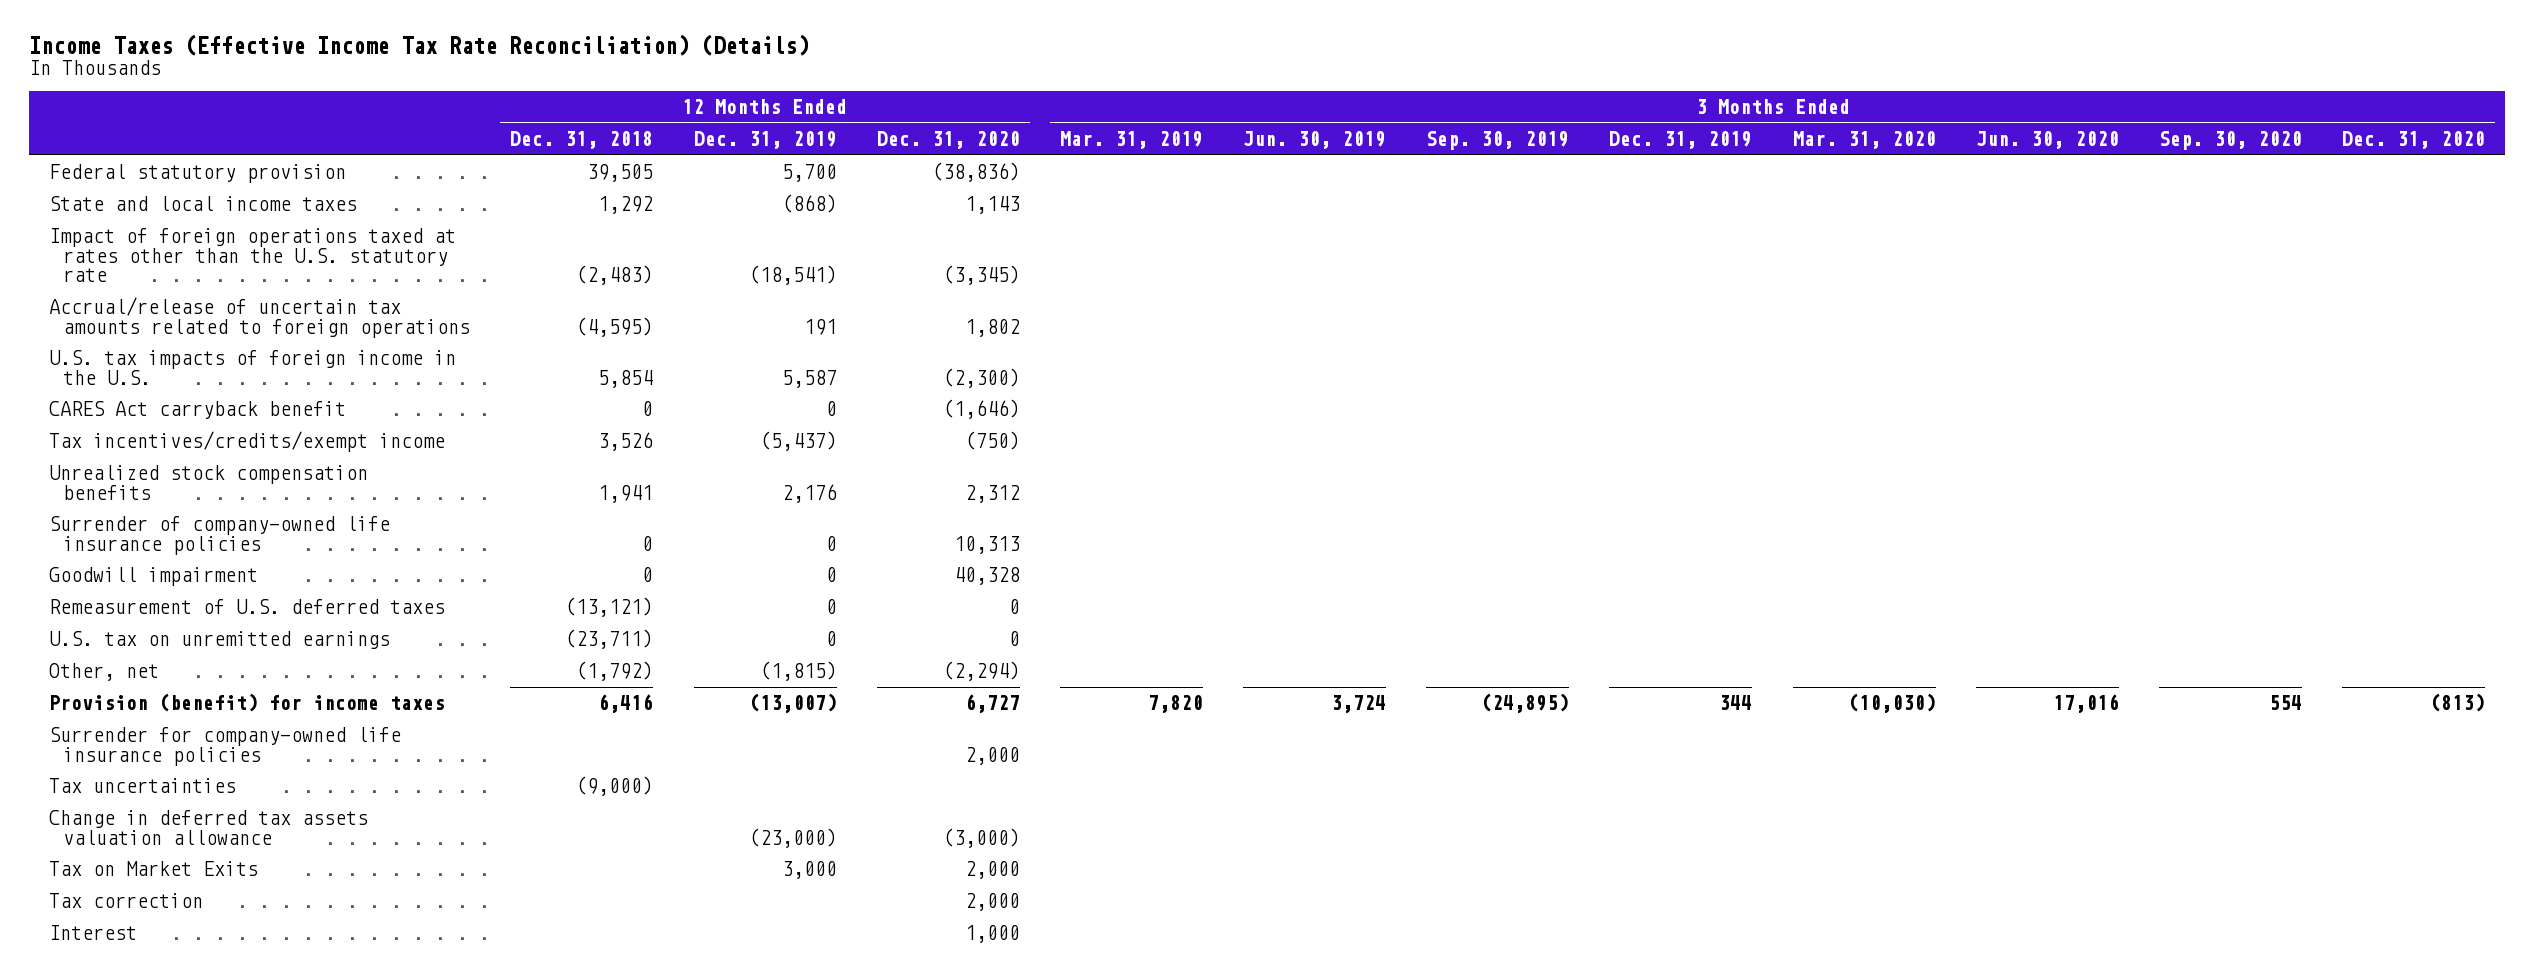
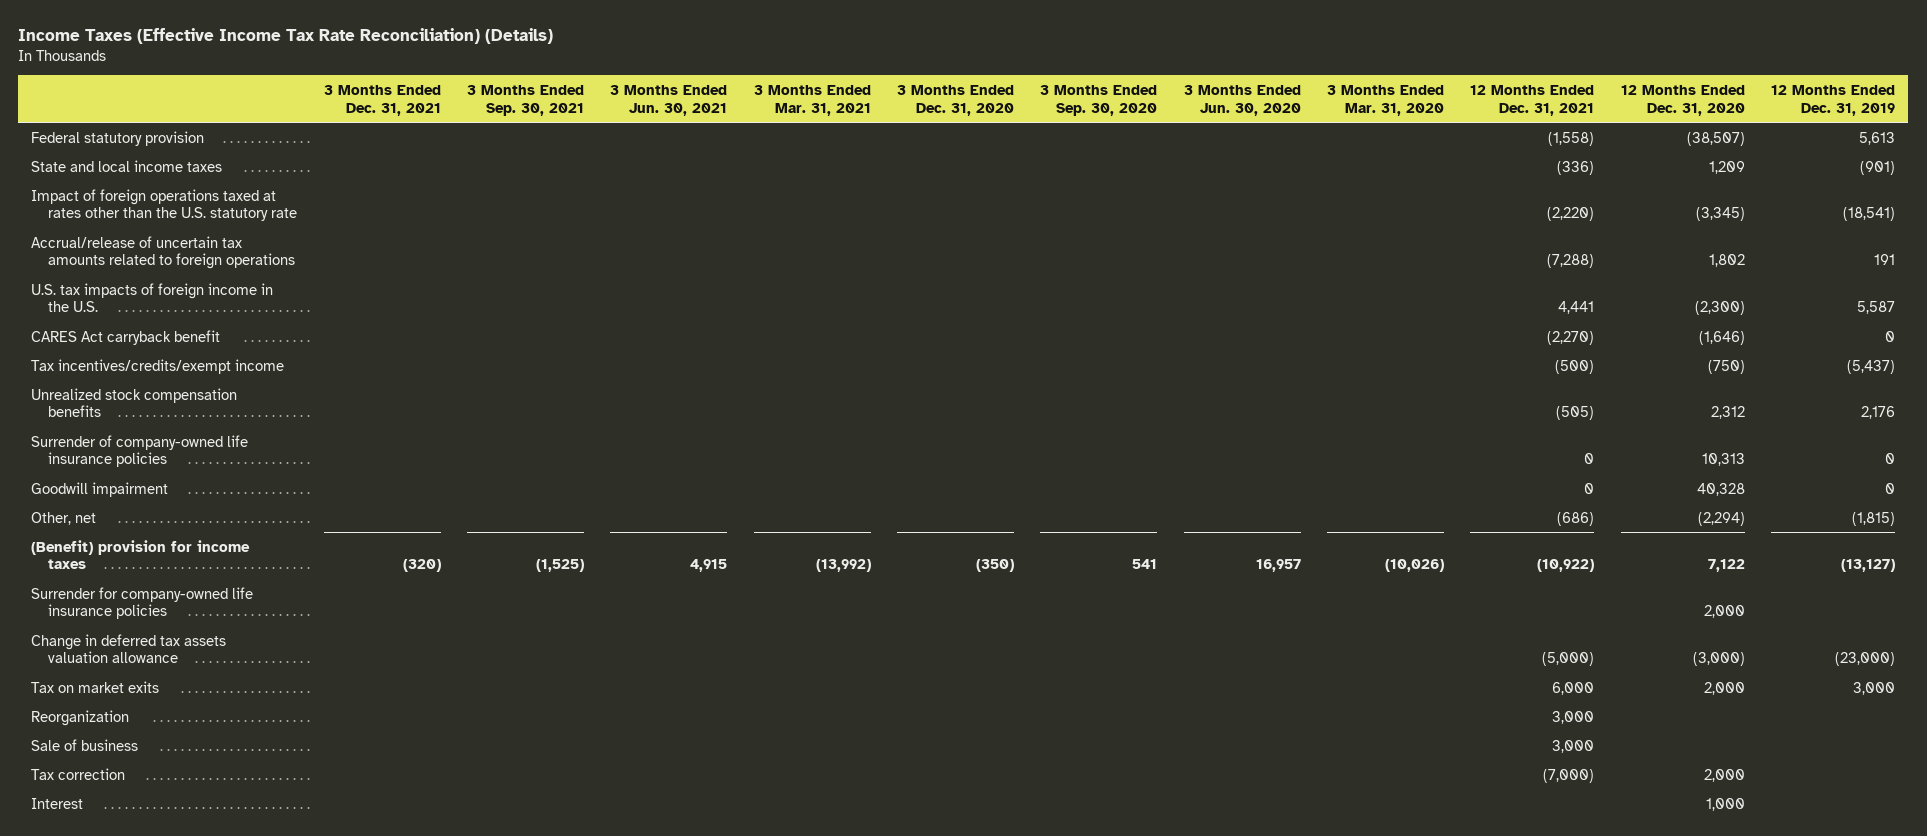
- | 12 Months Ended Dec. 31, 2018 | 12 Months Ended Dec. 31, 2019 | 12 Months Ended Dec. 31, 2020 | 3 Months Ended Mar. 31, 2019 | 3 Months Ended Jun. 30, 2019 | 3 Months Ended Sep. 30, 2019 | 3 Months Ended Dec. 31, 2019 | 3 Months Ended Mar. 31, 2020 | 3 Months Ended Jun. 30, 2020 | 3 Months Ended Sep. 30, 2020 | 3 Months Ended Dec. 31, 2020
+ | 3 Months Ended Dec. 31, 2021 | 3 Months Ended Sep. 30, 2021 | 3 Months Ended Jun. 30, 2021 | 3 Months Ended Mar. 31, 2021 | 3 Months Ended Dec. 31, 2020 | 3 Months Ended Sep. 30, 2020 | 3 Months Ended Jun. 30, 2020 | 3 Months Ended Mar. 31, 2020 | 12 Months Ended Dec. 31, 2021 | 12 Months Ended Dec. 31, 2020 | 12 Months Ended Dec. 31, 2019
- Federal statutory provision | 39,505 | 5,700 | (38,836) | | | | | | | |
- State and local income taxes | 1,292 | (868) | 1,143 | | | | | | | |
+ Federal statutory provision | | | | | | | | | (1,558) | (38,507) | 5,613
+ State and local income taxes | | | | | | | | | (336) | 1,209 | (901)
- Remeasurement of U.S. deferred taxes | (13,121) | 0 | 0 | | | | | | | |
- U.S. tax on unremitted earnings | (23,711) | 0 | 0 | | | | | | | |
- Provision (benefit) for income taxes | 6,416 | (13,007) | 6,727 | 7,820 | 3,724 | (24,895) | 344 | (10,030) | 17,016 | 554 | (813)
+ (Benefit) provision for income taxes | (320) | (1,525) | 4,915 | (13,992) | (350) | 541 | 16,957 | (10,026) | (10,922) | 7,122 | (13,127)
- Tax uncertainties | (9,000) | | | | | | | | | |
- Tax on Market Exits | | 3,000 | 2,000 | | | | | | | |
+ Tax on market exits | | | | | | | | | 6,000 | 2,000 | 3,000
+ Reorganization | | | | | | | | | 3,000 | |
+ Sale of business | | | | | | | | | 3,000 | |

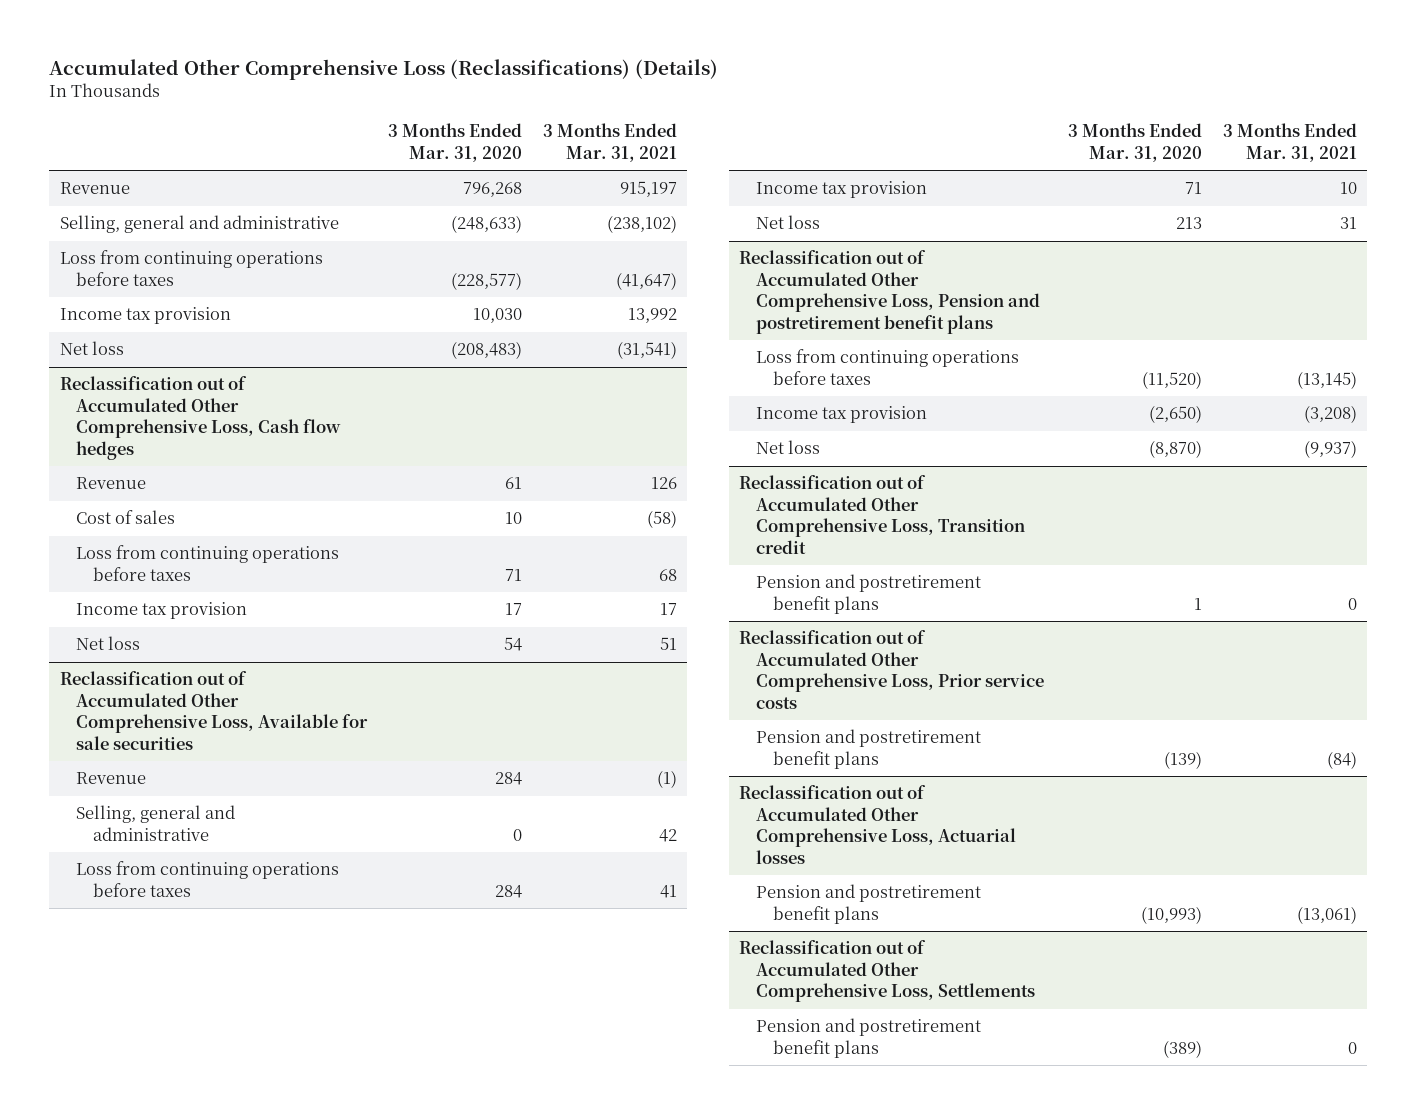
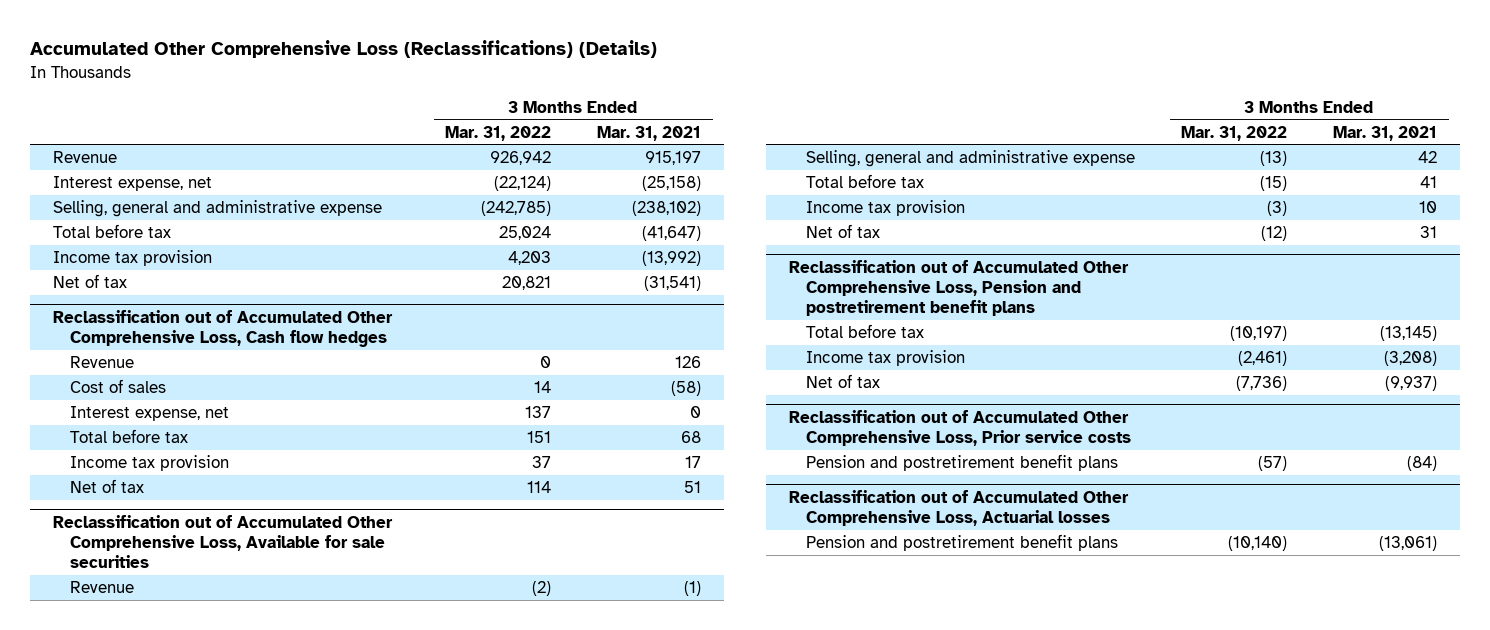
- | 3 Months Ended Mar. 31, 2020 | 3 Months Ended Mar. 31, 2021
+ | 3 Months Ended Mar. 31, 2022 | 3 Months Ended Mar. 31, 2021
- Selling, general and administrative | (248,633) | (238,102)
- Loss from continuing operations before taxes | (228,577) | (41,647)
- Income tax provision | 10,030 | 13,992
- Net loss | (208,483) | (31,541)
+ Interest expense, net | (22,124) | (25,158)
+ Selling, general and administrative expense | (242,785) | (238,102)
+ Total before tax | 25,024 | (41,647)
+ Income tax provision | 4,203 | (13,992)
+ Net of tax | 20,821 | (31,541)
@ Reclassification out of Accumulated Other Comprehensive Loss, Cash flow hedges
- Loss from continuing operations before taxes | 71 | 68
+ Interest expense, net | 137 | 0
+ Total before tax | 151 | 68
- Net loss | 54 | 51
+ Net of tax | 114 | 51
@ Reclassification out of Accumulated Other Comprehensive Loss, Available for sale securities
- Selling, general and administrative | 0 | 42
- Loss from continuing operations before taxes | 284 | 41
+ Selling, general and administrative expense | (13) | 42
+ Total before tax | (15) | 41
- Net loss | 213 | 31
+ Net of tax | (12) | 31
@ Reclassification out of Accumulated Other Comprehensive Loss, Pension and postretirement benefit plans
- Loss from continuing operations before taxes | (11,520) | (13,145)
+ Total before tax | (10,197) | (13,145)
- Net loss | (8,870) | (9,937)
- Reclassification out of Accumulated Other Comprehensive Loss, Transition credit
- Pension and postretirement benefit plans | 1 | 0
@ Reclassification out of Accumulated Other Comprehensive Loss, Pension and postretirement benefit plans
+ Net of tax | (7,736) | (9,937)
- Reclassification out of Accumulated Other Comprehensive Loss, Settlements
- Pension and postretirement benefit plans | (389) | 0

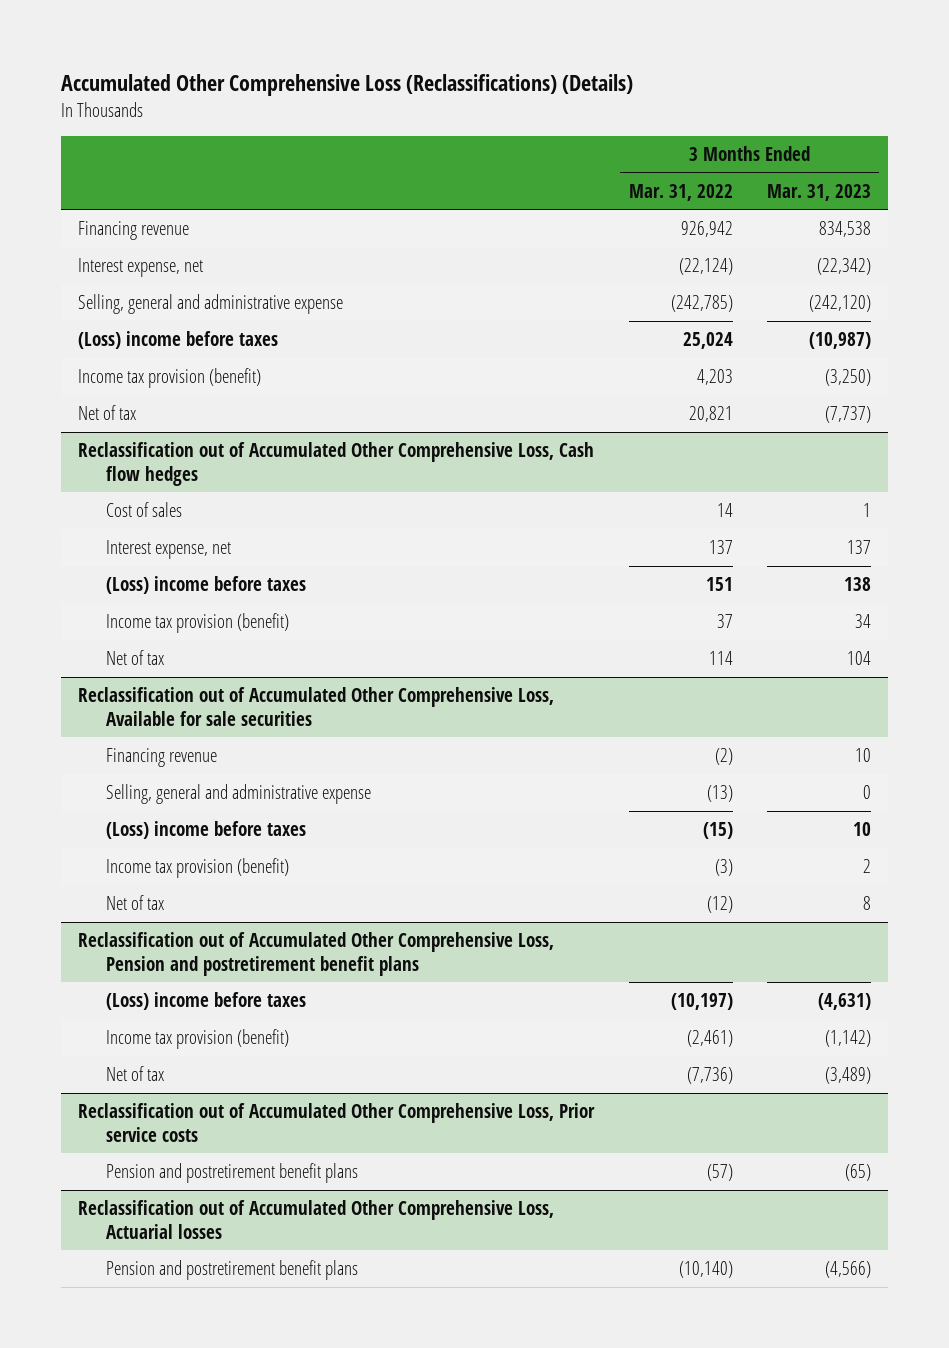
- | 3 Months Ended Mar. 31, 2022 | 3 Months Ended Mar. 31, 2021
+ | 3 Months Ended Mar. 31, 2022 | 3 Months Ended Mar. 31, 2023
- Revenue | 926,942 | 915,197
+ Financing revenue | 926,942 | 834,538
- Total before tax | 25,024 | (41,647)
- Income tax provision | 4,203 | (13,992)
+ (Loss) income before taxes | 25,024 | (10,987)
+ Income tax provision (benefit) | 4,203 | (3,250)
@ Reclassification out of Accumulated Other Comprehensive Loss, Cash flow hedges
- Revenue | 0 | 126
- Total before tax | 151 | 68
- Income tax provision | 37 | 17
+ (Loss) income before taxes | 151 | 138
+ Income tax provision (benefit) | 37 | 34
@ Reclassification out of Accumulated Other Comprehensive Loss, Available for sale securities
- Revenue | (2) | (1)
+ Financing revenue | (2) | 10
- Total before tax | (15) | 41
- Income tax provision | (3) | 10
+ (Loss) income before taxes | (15) | 10
+ Income tax provision (benefit) | (3) | 2
@ Reclassification out of Accumulated Other Comprehensive Loss, Pension and postretirement benefit plans
- Total before tax | (10,197) | (13,145)
- Income tax provision | (2,461) | (3,208)
+ (Loss) income before taxes | (10,197) | (4,631)
+ Income tax provision (benefit) | (2,461) | (1,142)

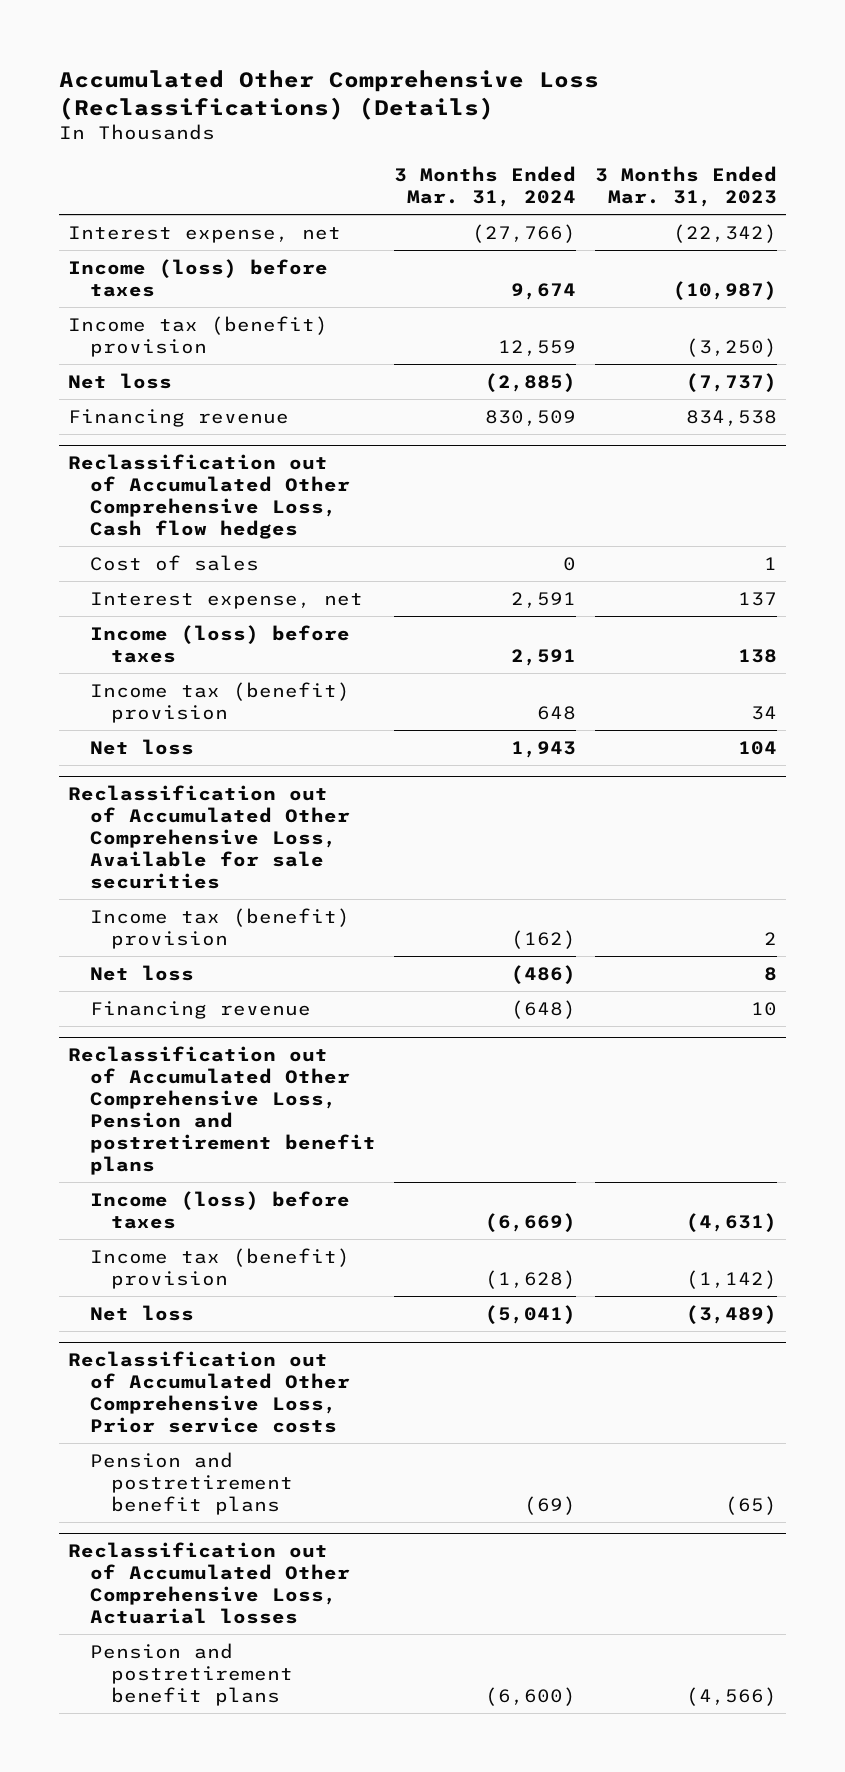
- | 3 Months Ended Mar. 31, 2022 | 3 Months Ended Mar. 31, 2023
+ | 3 Months Ended Mar. 31, 2024 | 3 Months Ended Mar. 31, 2023
- Selling, general and administrative expense | (242,785) | (242,120)
- (Loss) income before taxes | 25,024 | (10,987)
- Income tax provision (benefit) | 4,203 | (3,250)
- Net of tax | 20,821 | (7,737)
+ Income (loss) before taxes | 9,674 | (10,987)
+ Income tax (benefit) provision | 12,559 | (3,250)
+ Net loss | (2,885) | (7,737)
moved down: Financing revenue | 830,509 | 834,538
@ Reclassification out of Accumulated Other Comprehensive Loss, Cash flow hedges
- (Loss) income before taxes | 151 | 138
- Income tax provision (benefit) | 37 | 34
- Net of tax | 114 | 104
+ Income (loss) before taxes | 2,591 | 138
+ Income tax (benefit) provision | 648 | 34
+ Net loss | 1,943 | 104
@ Reclassification out of Accumulated Other Comprehensive Loss, Available for sale securities
+ Income tax (benefit) provision | (162) | 2
+ Net loss | (486) | 8
- Selling, general and administrative expense | (13) | 0
- (Loss) income before taxes | (15) | 10
- Income tax provision (benefit) | (3) | 2
- Net of tax | (12) | 8
@ Reclassification out of Accumulated Other Comprehensive Loss, Pension and postretirement benefit plans
- (Loss) income before taxes | (10,197) | (4,631)
- Income tax provision (benefit) | (2,461) | (1,142)
- Net of tax | (7,736) | (3,489)
+ Income (loss) before taxes | (6,669) | (4,631)
+ Income tax (benefit) provision | (1,628) | (1,142)
+ Net loss | (5,041) | (3,489)

